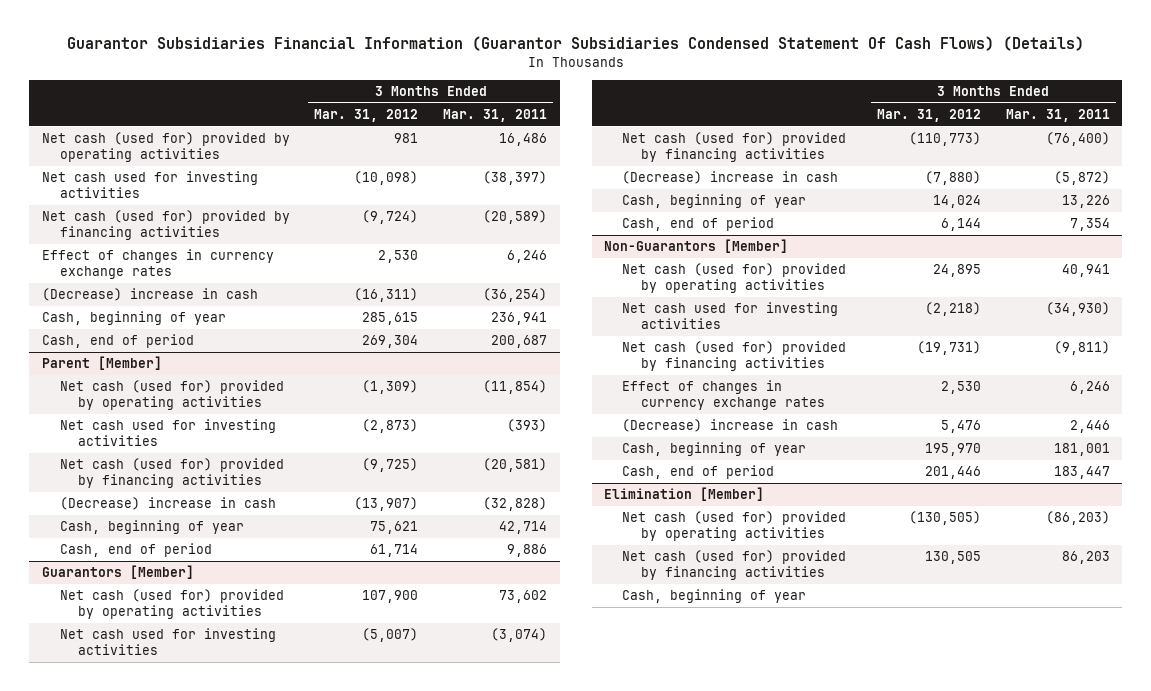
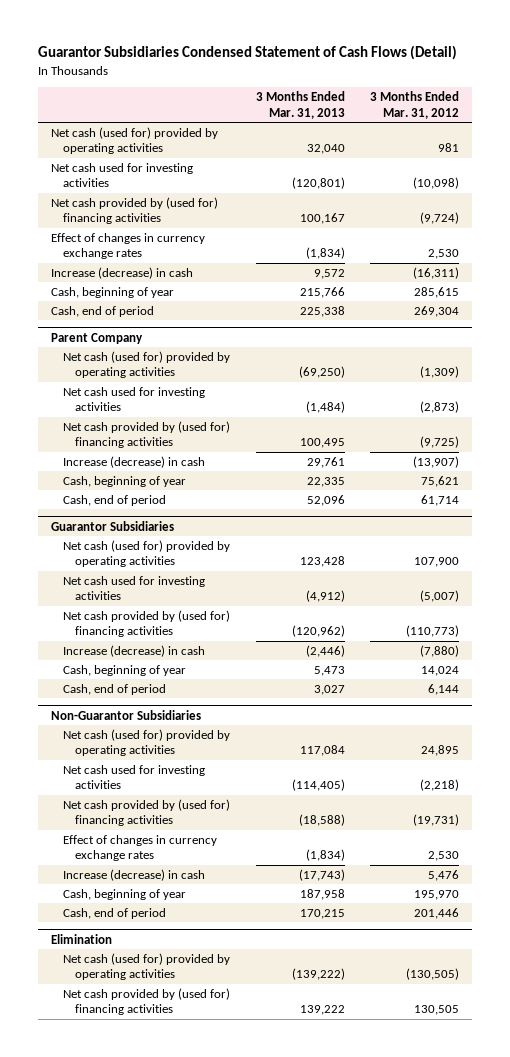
- Guarantor Subsidiaries Financial Information (Guarantor Subsidiaries Condensed Statement Of Cash Flows) (Details)
+ Guarantor Subsidiaries Condensed Statement of Cash Flows (Detail)
- | 3 Months Ended Mar. 31, 2012 | 3 Months Ended Mar. 31, 2011
+ | 3 Months Ended Mar. 31, 2013 | 3 Months Ended Mar. 31, 2012
- Net cash (used for) provided by financing activities | (9,724) | (20,589)
+ Net cash provided by (used for) financing activities | 100,167 | (9,724)
- (Decrease) increase in cash | (16,311) | (36,254)
+ Increase (decrease) in cash | 9,572 | (16,311)
- Parent [Member]
+ Parent Company
- Net cash (used for) provided by financing activities | (9,725) | (20,581)
- (Decrease) increase in cash | (13,907) | (32,828)
+ Net cash provided by (used for) financing activities | 100,495 | (9,725)
+ Increase (decrease) in cash | 29,761 | (13,907)
- Guarantors [Member]
+ Guarantor Subsidiaries
- Net cash (used for) provided by financing activities | (110,773) | (76,400)
- (Decrease) increase in cash | (7,880) | (5,872)
+ Net cash provided by (used for) financing activities | (120,962) | (110,773)
+ Increase (decrease) in cash | (2,446) | (7,880)
- Non-Guarantors [Member]
+ Non-Guarantor Subsidiaries
- Net cash (used for) provided by financing activities | (19,731) | (9,811)
+ Net cash provided by (used for) financing activities | (18,588) | (19,731)
- (Decrease) increase in cash | 5,476 | 2,446
+ Increase (decrease) in cash | (17,743) | 5,476
- Elimination [Member]
+ Elimination
- Net cash (used for) provided by financing activities | 130,505 | 86,203
- Cash, beginning of year
+ Net cash provided by (used for) financing activities | 139,222 | 130,505

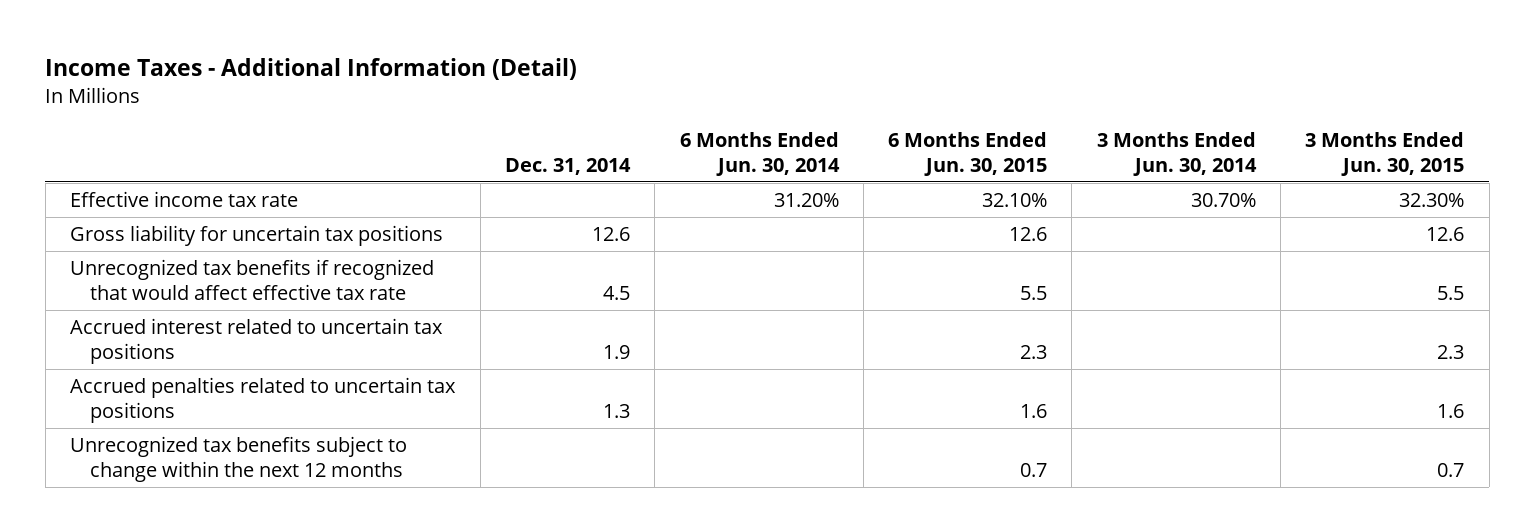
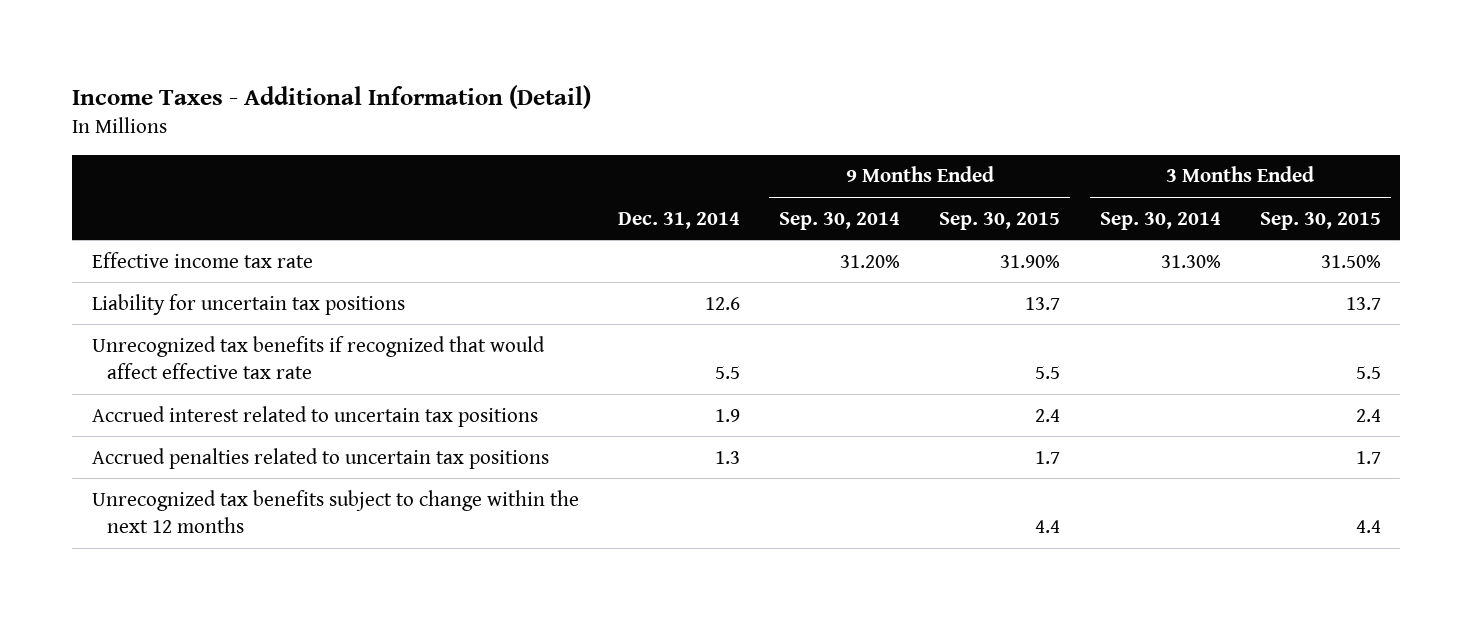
- | Dec. 31, 2014 | 6 Months Ended Jun. 30, 2014 | 6 Months Ended Jun. 30, 2015 | 3 Months Ended Jun. 30, 2014 | 3 Months Ended Jun. 30, 2015
+ | Dec. 31, 2014 | 9 Months Ended Sep. 30, 2014 | 9 Months Ended Sep. 30, 2015 | 3 Months Ended Sep. 30, 2014 | 3 Months Ended Sep. 30, 2015
- Gross liability for uncertain tax positions | 12.6 | | 12.6 | | 12.6
- Unrecognized tax benefits if recognized that would affect effective tax rate | 4.5 | | 5.5 | | 5.5
+ Liability for uncertain tax positions | 12.6 | | 13.7 | | 13.7
+ Unrecognized tax benefits if recognized that would affect effective tax rate | 5.5 | | 5.5 | | 5.5

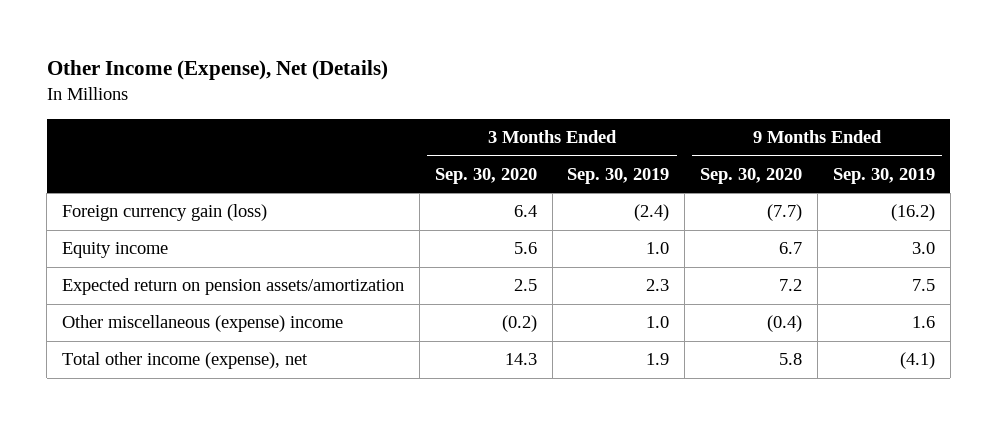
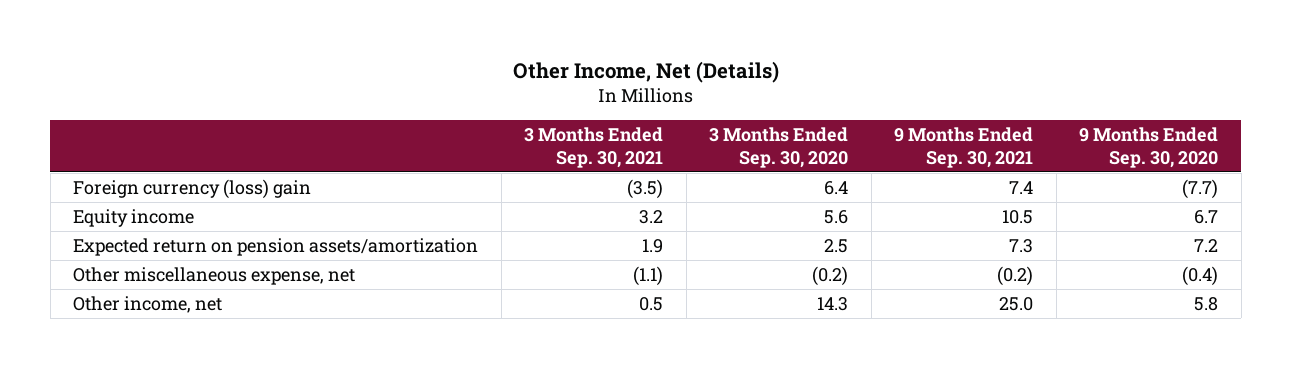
- Other Income (Expense), Net (Details)
+ Other Income, Net (Details)
- | 3 Months Ended Sep. 30, 2020 | 3 Months Ended Sep. 30, 2019 | 9 Months Ended Sep. 30, 2020 | 9 Months Ended Sep. 30, 2019
+ | 3 Months Ended Sep. 30, 2021 | 3 Months Ended Sep. 30, 2020 | 9 Months Ended Sep. 30, 2021 | 9 Months Ended Sep. 30, 2020
- Foreign currency gain (loss) | 6.4 | (2.4) | (7.7) | (16.2)
+ Foreign currency (loss) gain | (3.5) | 6.4 | 7.4 | (7.7)
- Other miscellaneous (expense) income | (0.2) | 1.0 | (0.4) | 1.6
- Total other income (expense), net | 14.3 | 1.9 | 5.8 | (4.1)
+ Other miscellaneous expense, net | (1.1) | (0.2) | (0.2) | (0.4)
+ Other income, net | 0.5 | 14.3 | 25.0 | 5.8

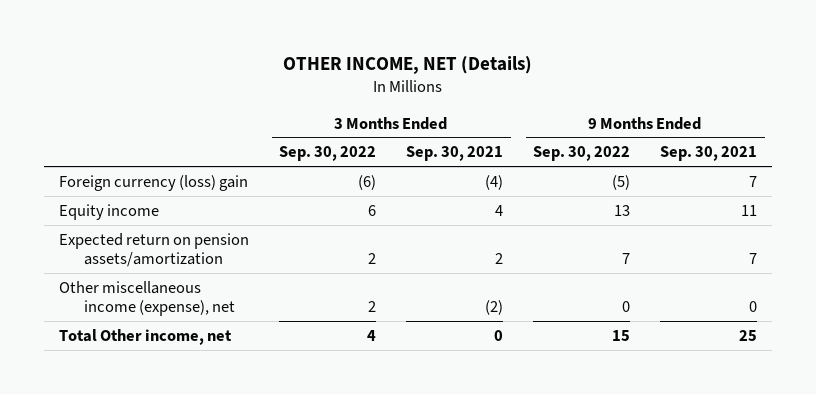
- Other Income, Net (Details)
+ OTHER INCOME, NET (Details)
- | 3 Months Ended Sep. 30, 2021 | 3 Months Ended Sep. 30, 2020 | 9 Months Ended Sep. 30, 2021 | 9 Months Ended Sep. 30, 2020
+ | 3 Months Ended Sep. 30, 2022 | 3 Months Ended Sep. 30, 2021 | 9 Months Ended Sep. 30, 2022 | 9 Months Ended Sep. 30, 2021
- Foreign currency (loss) gain | (3.5) | 6.4 | 7.4 | (7.7)
- Equity income | 3.2 | 5.6 | 10.5 | 6.7
- Expected return on pension assets/amortization | 1.9 | 2.5 | 7.3 | 7.2
- Other miscellaneous expense, net | (1.1) | (0.2) | (0.2) | (0.4)
- Other income, net | 0.5 | 14.3 | 25.0 | 5.8
+ Foreign currency (loss) gain | (6) | (4) | (5) | 7
+ Equity income | 6 | 4 | 13 | 11
+ Expected return on pension assets/amortization | 2 | 2 | 7 | 7
+ Other miscellaneous income (expense), net | 2 | (2) | 0 | 0
+ Total Other income, net | 4 | 0 | 15 | 25

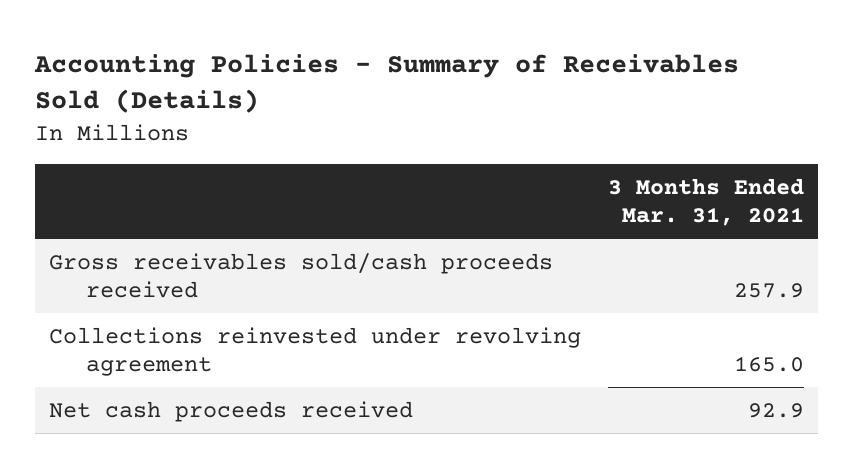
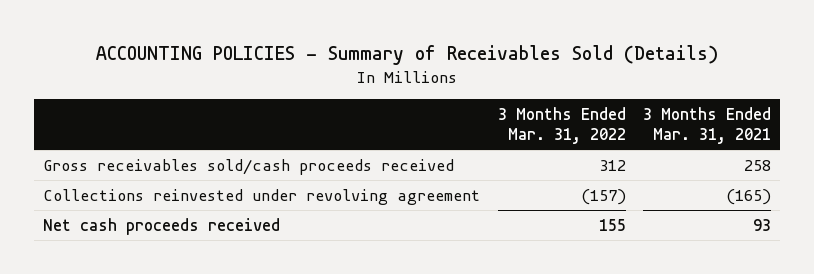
- Accounting Policies - Summary of Receivables Sold (Details)
+ ACCOUNTING POLICIES - Summary of Receivables Sold (Details)
- | 3 Months Ended Mar. 31, 2021
+ | 3 Months Ended Mar. 31, 2022 | 3 Months Ended Mar. 31, 2021
- Gross receivables sold/cash proceeds received | 257.9
- Collections reinvested under revolving agreement | 165.0
- Net cash proceeds received | 92.9
+ Gross receivables sold/cash proceeds received | 312 | 258
+ Collections reinvested under revolving agreement | (157) | (165)
+ Net cash proceeds received | 155 | 93

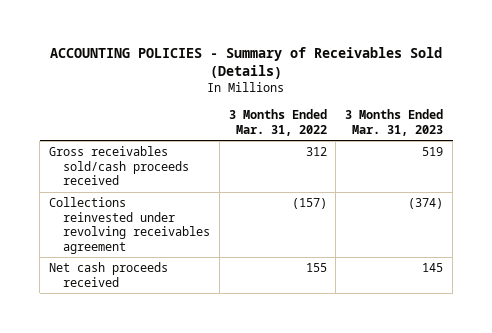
- | 3 Months Ended Mar. 31, 2022 | 3 Months Ended Mar. 31, 2021
+ | 3 Months Ended Mar. 31, 2022 | 3 Months Ended Mar. 31, 2023
- Collections reinvested under revolving agreement | (157) | (165)
+ Collections reinvested under revolving receivables agreement | (157) | (374)

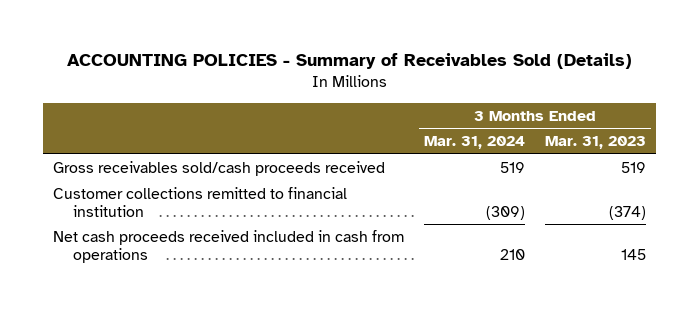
- | 3 Months Ended Mar. 31, 2022 | 3 Months Ended Mar. 31, 2023
+ | 3 Months Ended Mar. 31, 2024 | 3 Months Ended Mar. 31, 2023
- Collections reinvested under revolving receivables agreement | (157) | (374)
- Net cash proceeds received | 155 | 145
+ Customer collections remitted to financial institution | (309) | (374)
+ Net cash proceeds received included in cash from operations | 210 | 145

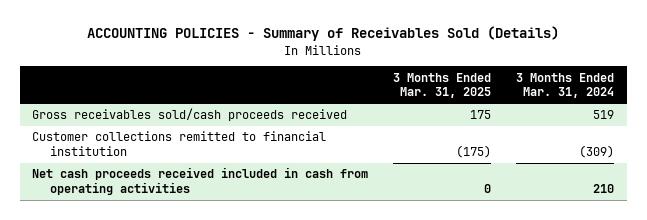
- | 3 Months Ended Mar. 31, 2024 | 3 Months Ended Mar. 31, 2023
+ | 3 Months Ended Mar. 31, 2025 | 3 Months Ended Mar. 31, 2024
- Net cash proceeds received included in cash from operations | 210 | 145
+ Net cash proceeds received included in cash from operating activities | 0 | 210

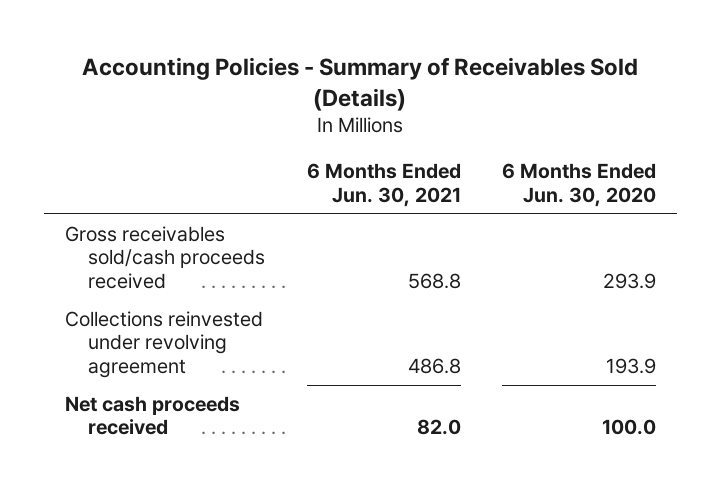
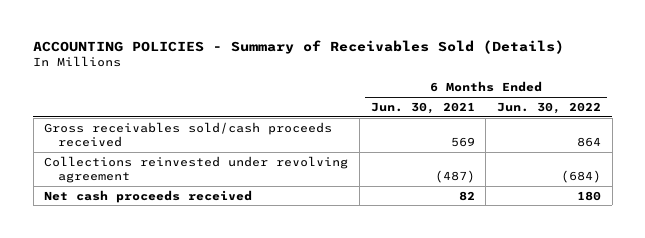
- Accounting Policies - Summary of Receivables Sold (Details)
+ ACCOUNTING POLICIES - Summary of Receivables Sold (Details)
- | 6 Months Ended Jun. 30, 2021 | 6 Months Ended Jun. 30, 2020
+ | 6 Months Ended Jun. 30, 2021 | 6 Months Ended Jun. 30, 2022
- Gross receivables sold/cash proceeds received | 568.8 | 293.9
- Collections reinvested under revolving agreement | 486.8 | 193.9
- Net cash proceeds received | 82.0 | 100.0
+ Gross receivables sold/cash proceeds received | 569 | 864
+ Collections reinvested under revolving agreement | (487) | (684)
+ Net cash proceeds received | 82 | 180

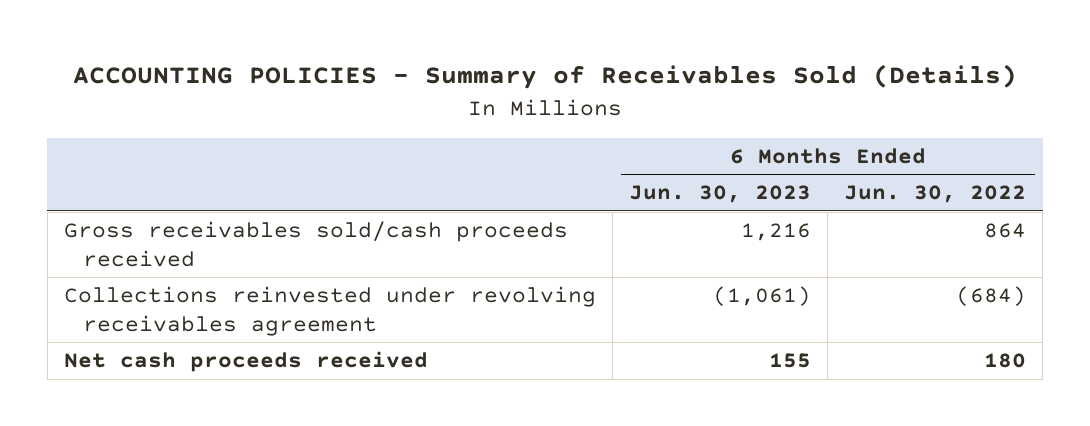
- | 6 Months Ended Jun. 30, 2021 | 6 Months Ended Jun. 30, 2022
+ | 6 Months Ended Jun. 30, 2023 | 6 Months Ended Jun. 30, 2022
- Collections reinvested under revolving agreement | (487) | (684)
+ Collections reinvested under revolving receivables agreement | (1,061) | (684)

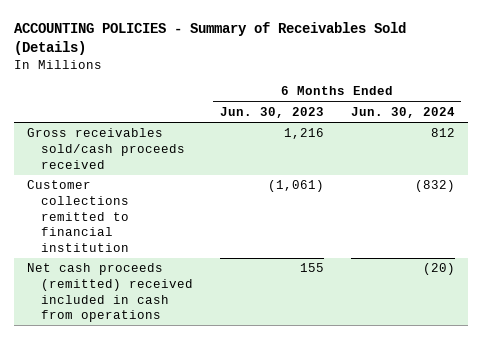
- | 6 Months Ended Jun. 30, 2023 | 6 Months Ended Jun. 30, 2022
+ | 6 Months Ended Jun. 30, 2023 | 6 Months Ended Jun. 30, 2024
- Collections reinvested under revolving receivables agreement | (1,061) | (684)
- Net cash proceeds received | 155 | 180
+ Customer collections remitted to financial institution | (1,061) | (832)
+ Net cash proceeds (remitted) received included in cash from operations | 155 | (20)

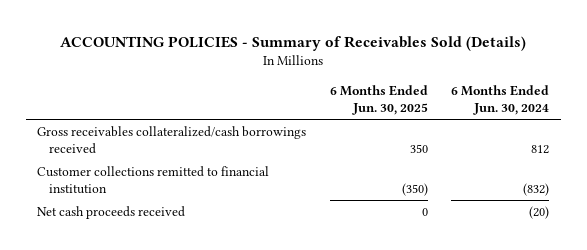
- | 6 Months Ended Jun. 30, 2023 | 6 Months Ended Jun. 30, 2024
+ | 6 Months Ended Jun. 30, 2025 | 6 Months Ended Jun. 30, 2024
- Gross receivables sold/cash proceeds received | 1,216 | 812
+ Gross receivables collateralized/cash borrowings received | 350 | 812
- Net cash proceeds (remitted) received included in cash from operations | 155 | (20)
+ Net cash proceeds received | 0 | (20)

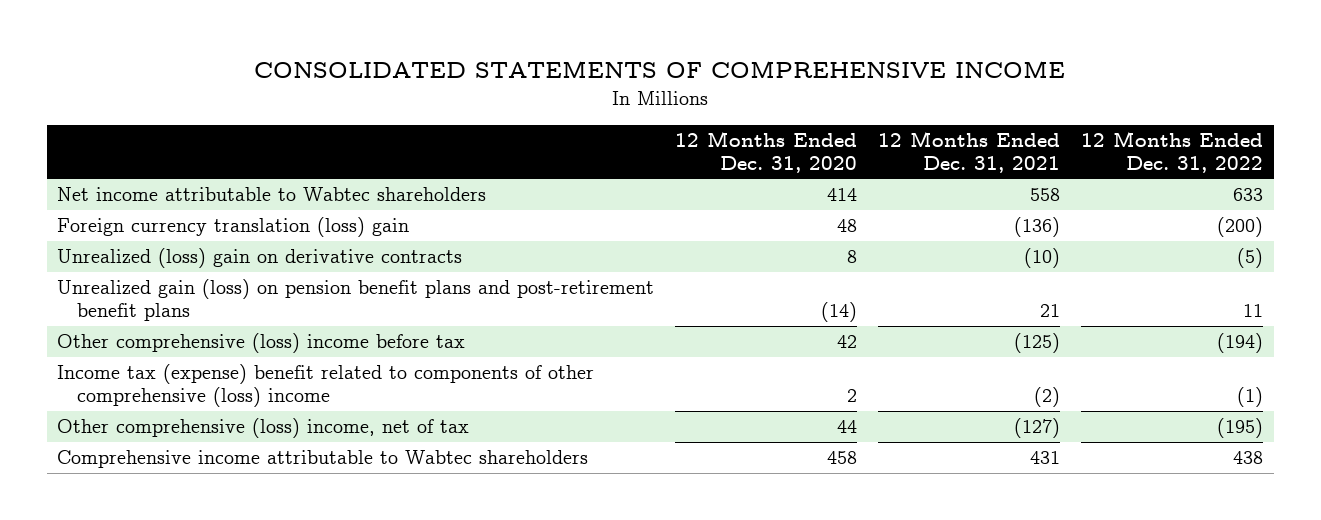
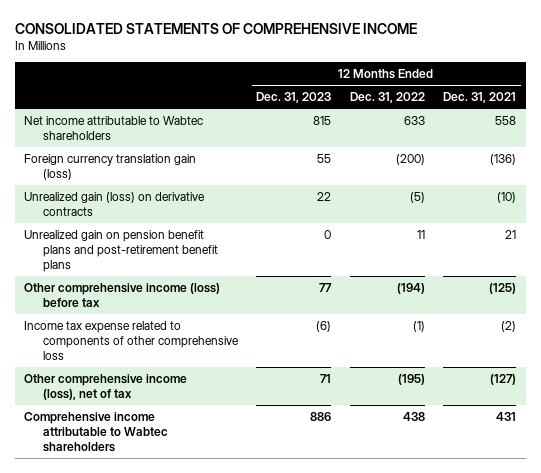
- | 12 Months Ended Dec. 31, 2020 | 12 Months Ended Dec. 31, 2021 | 12 Months Ended Dec. 31, 2022
+ | 12 Months Ended Dec. 31, 2023 | 12 Months Ended Dec. 31, 2022 | 12 Months Ended Dec. 31, 2021
- Foreign currency translation (loss) gain | 48 | (136) | (200)
- Unrealized (loss) gain on derivative contracts | 8 | (10) | (5)
- Unrealized gain (loss) on pension benefit plans and post-retirement benefit plans | (14) | 21 | 11
- Other comprehensive (loss) income before tax | 42 | (125) | (194)
- Income tax (expense) benefit related to components of other comprehensive (loss) income | 2 | (2) | (1)
- Other comprehensive (loss) income, net of tax | 44 | (127) | (195)
+ Foreign currency translation gain (loss) | 55 | (200) | (136)
+ Unrealized gain (loss) on derivative contracts | 22 | (5) | (10)
+ Unrealized gain on pension benefit plans and post-retirement benefit plans | 0 | 11 | 21
+ Other comprehensive income (loss) before tax | 77 | (194) | (125)
+ Income tax expense related to components of other comprehensive loss | (6) | (1) | (2)
+ Other comprehensive income (loss), net of tax | 71 | (195) | (127)

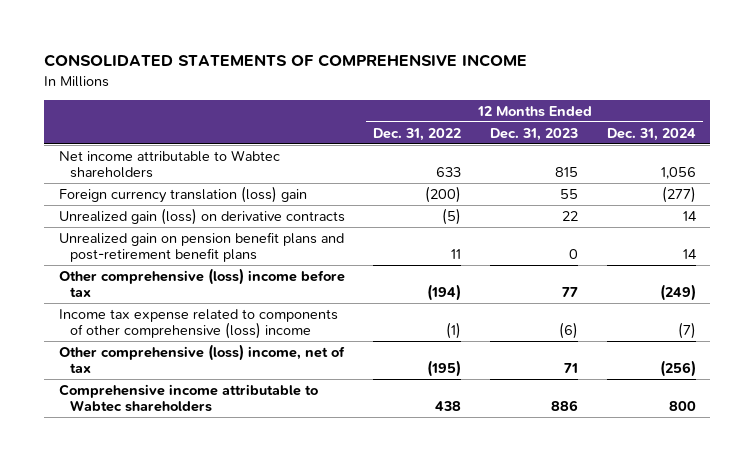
- | 12 Months Ended Dec. 31, 2023 | 12 Months Ended Dec. 31, 2022 | 12 Months Ended Dec. 31, 2021
+ | 12 Months Ended Dec. 31, 2022 | 12 Months Ended Dec. 31, 2023 | 12 Months Ended Dec. 31, 2024
- Foreign currency translation gain (loss) | 55 | (200) | (136)
+ Foreign currency translation (loss) gain | (200) | 55 | (277)
- Other comprehensive income (loss) before tax | 77 | (194) | (125)
- Income tax expense related to components of other comprehensive loss | (6) | (1) | (2)
- Other comprehensive income (loss), net of tax | 71 | (195) | (127)
+ Other comprehensive (loss) income before tax | (194) | 77 | (249)
+ Income tax expense related to components of other comprehensive (loss) income | (1) | (6) | (7)
+ Other comprehensive (loss) income, net of tax | (195) | 71 | (256)

